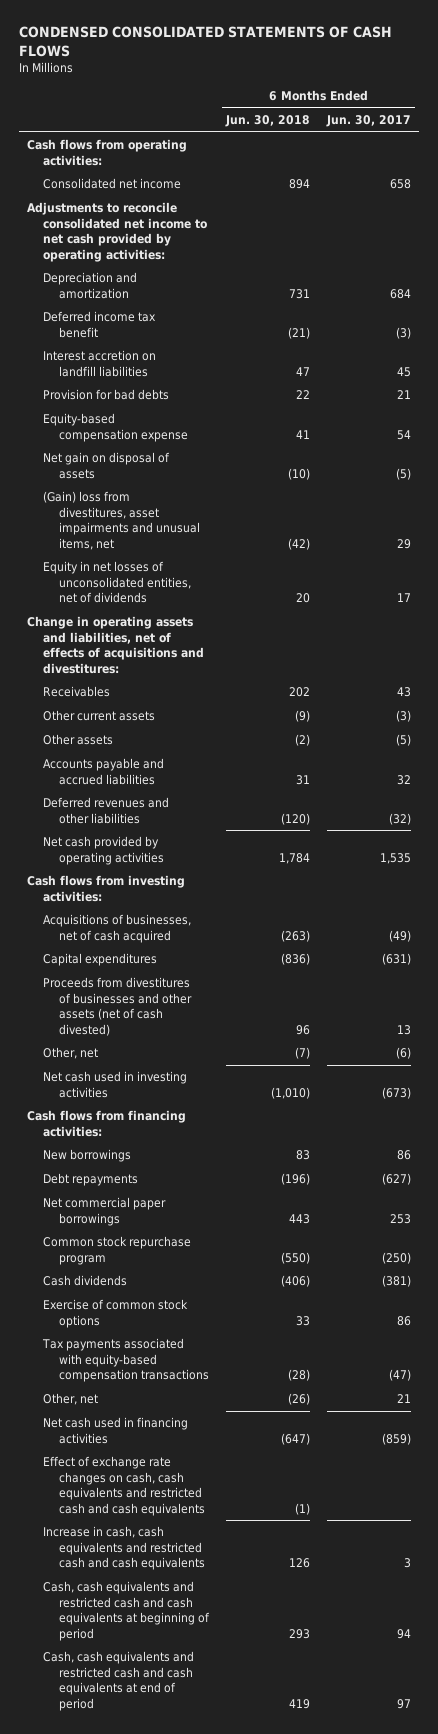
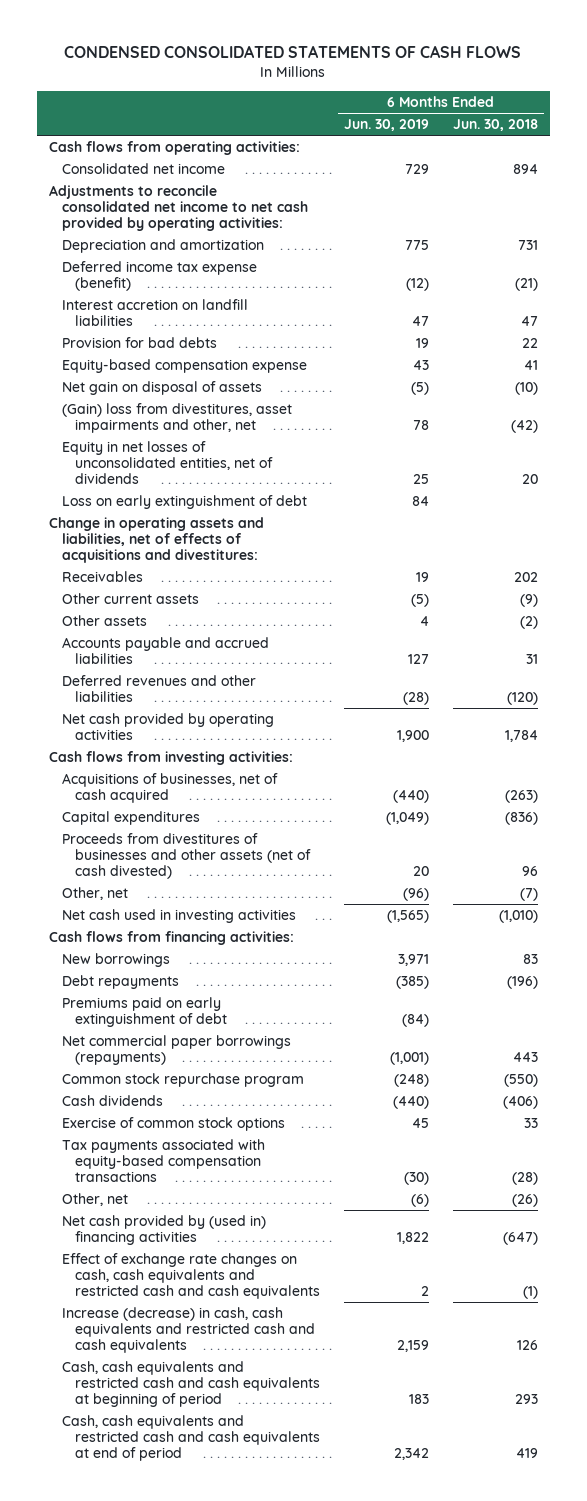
- | 6 Months Ended Jun. 30, 2018 | 6 Months Ended Jun. 30, 2017
+ | 6 Months Ended Jun. 30, 2019 | 6 Months Ended Jun. 30, 2018
- Deferred income tax benefit | (21) | (3)
+ Deferred income tax expense (benefit) | (12) | (21)
- (Gain) loss from divestitures, asset impairments and unusual items, net | (42) | 29
+ (Gain) loss from divestitures, asset impairments and other, net | 78 | (42)
+ Loss on early extinguishment of debt | 84 |
- Net commercial paper borrowings | 443 | 253
+ Premiums paid on early extinguishment of debt | (84) |
+ Net commercial paper borrowings (repayments) | (1,001) | 443
- Net cash used in financing activities | (647) | (859)
+ Net cash provided by (used in) financing activities | 1,822 | (647)
- Increase in cash, cash equivalents and restricted cash and cash equivalents | 126 | 3
+ Increase (decrease) in cash, cash equivalents and restricted cash and cash equivalents | 2,159 | 126

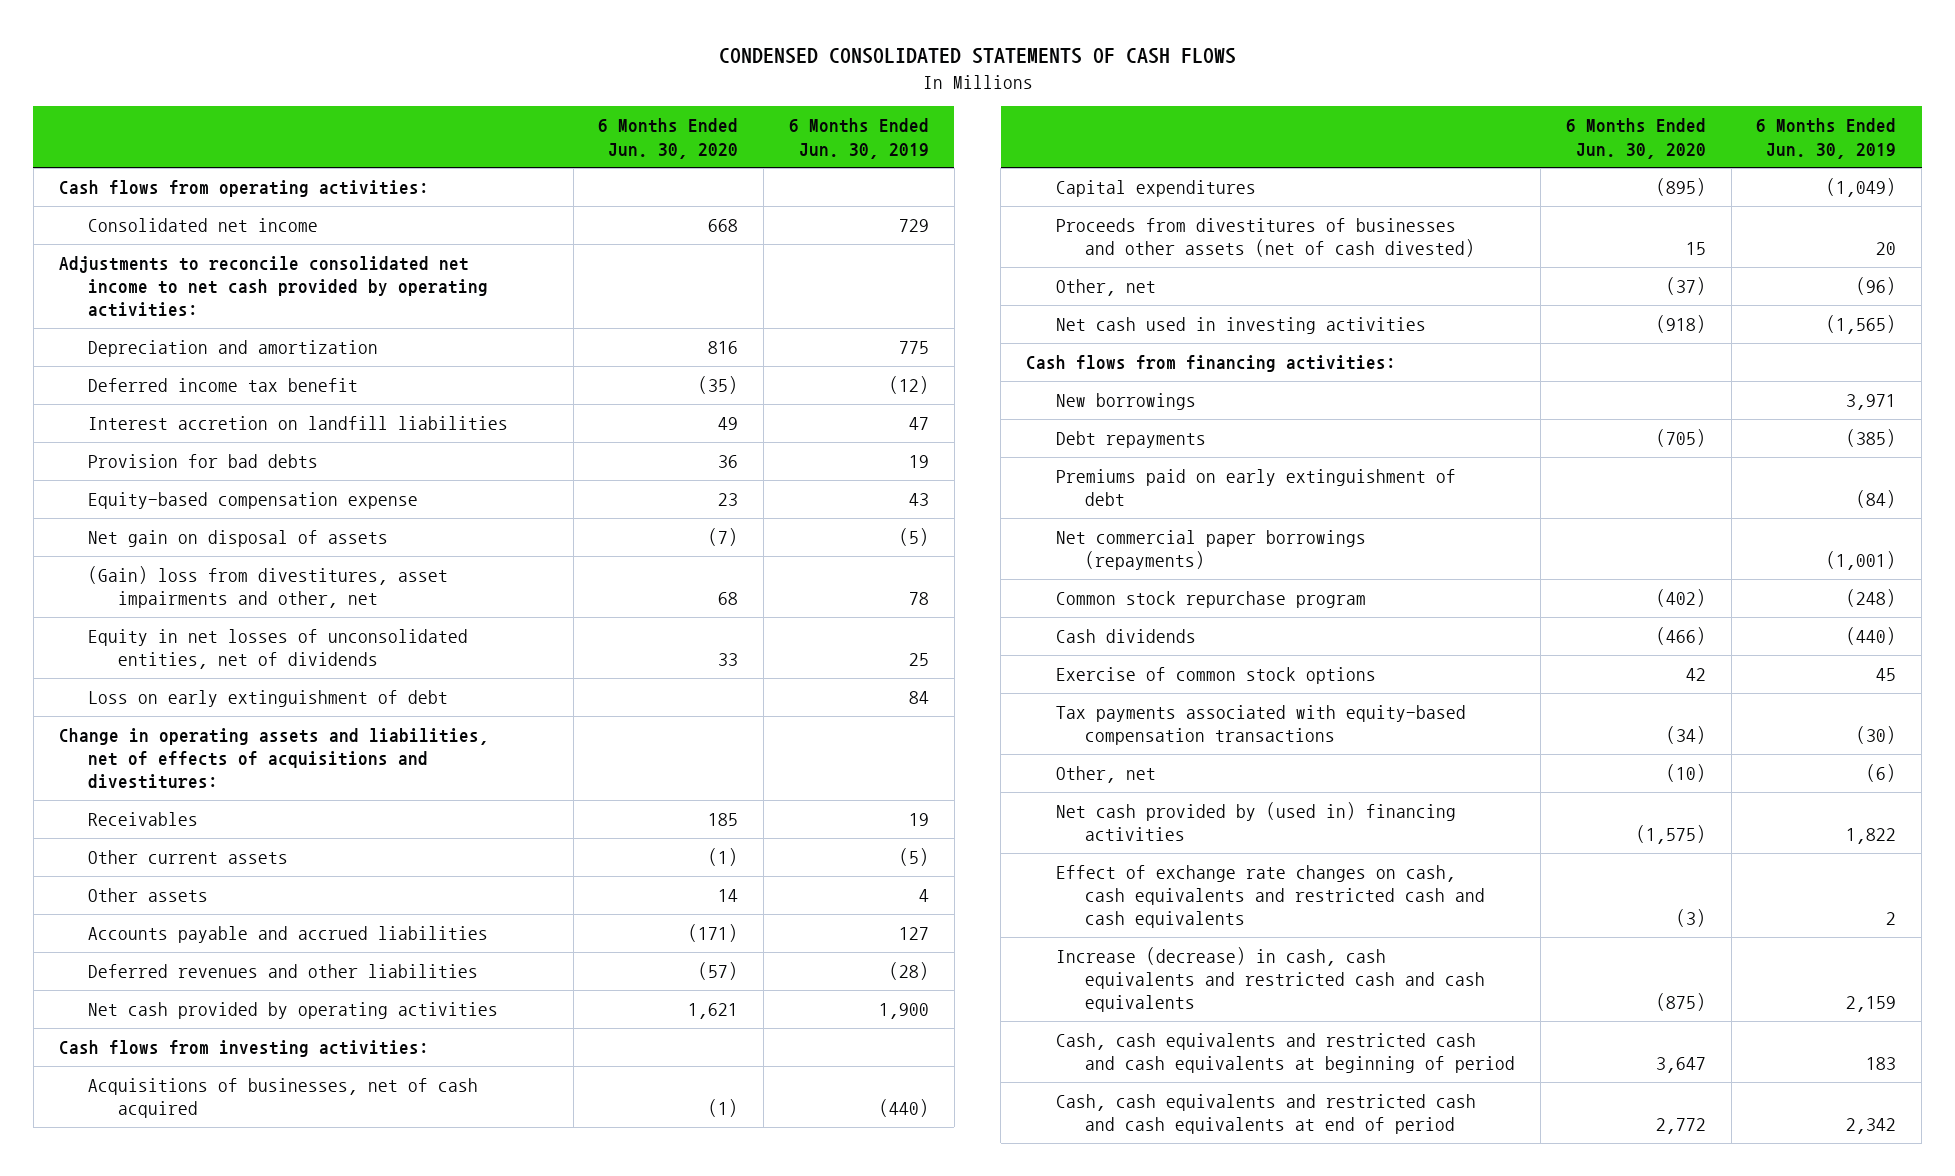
- | 6 Months Ended Jun. 30, 2019 | 6 Months Ended Jun. 30, 2018
+ | 6 Months Ended Jun. 30, 2020 | 6 Months Ended Jun. 30, 2019
- Deferred income tax expense (benefit) | (12) | (21)
+ Deferred income tax benefit | (35) | (12)

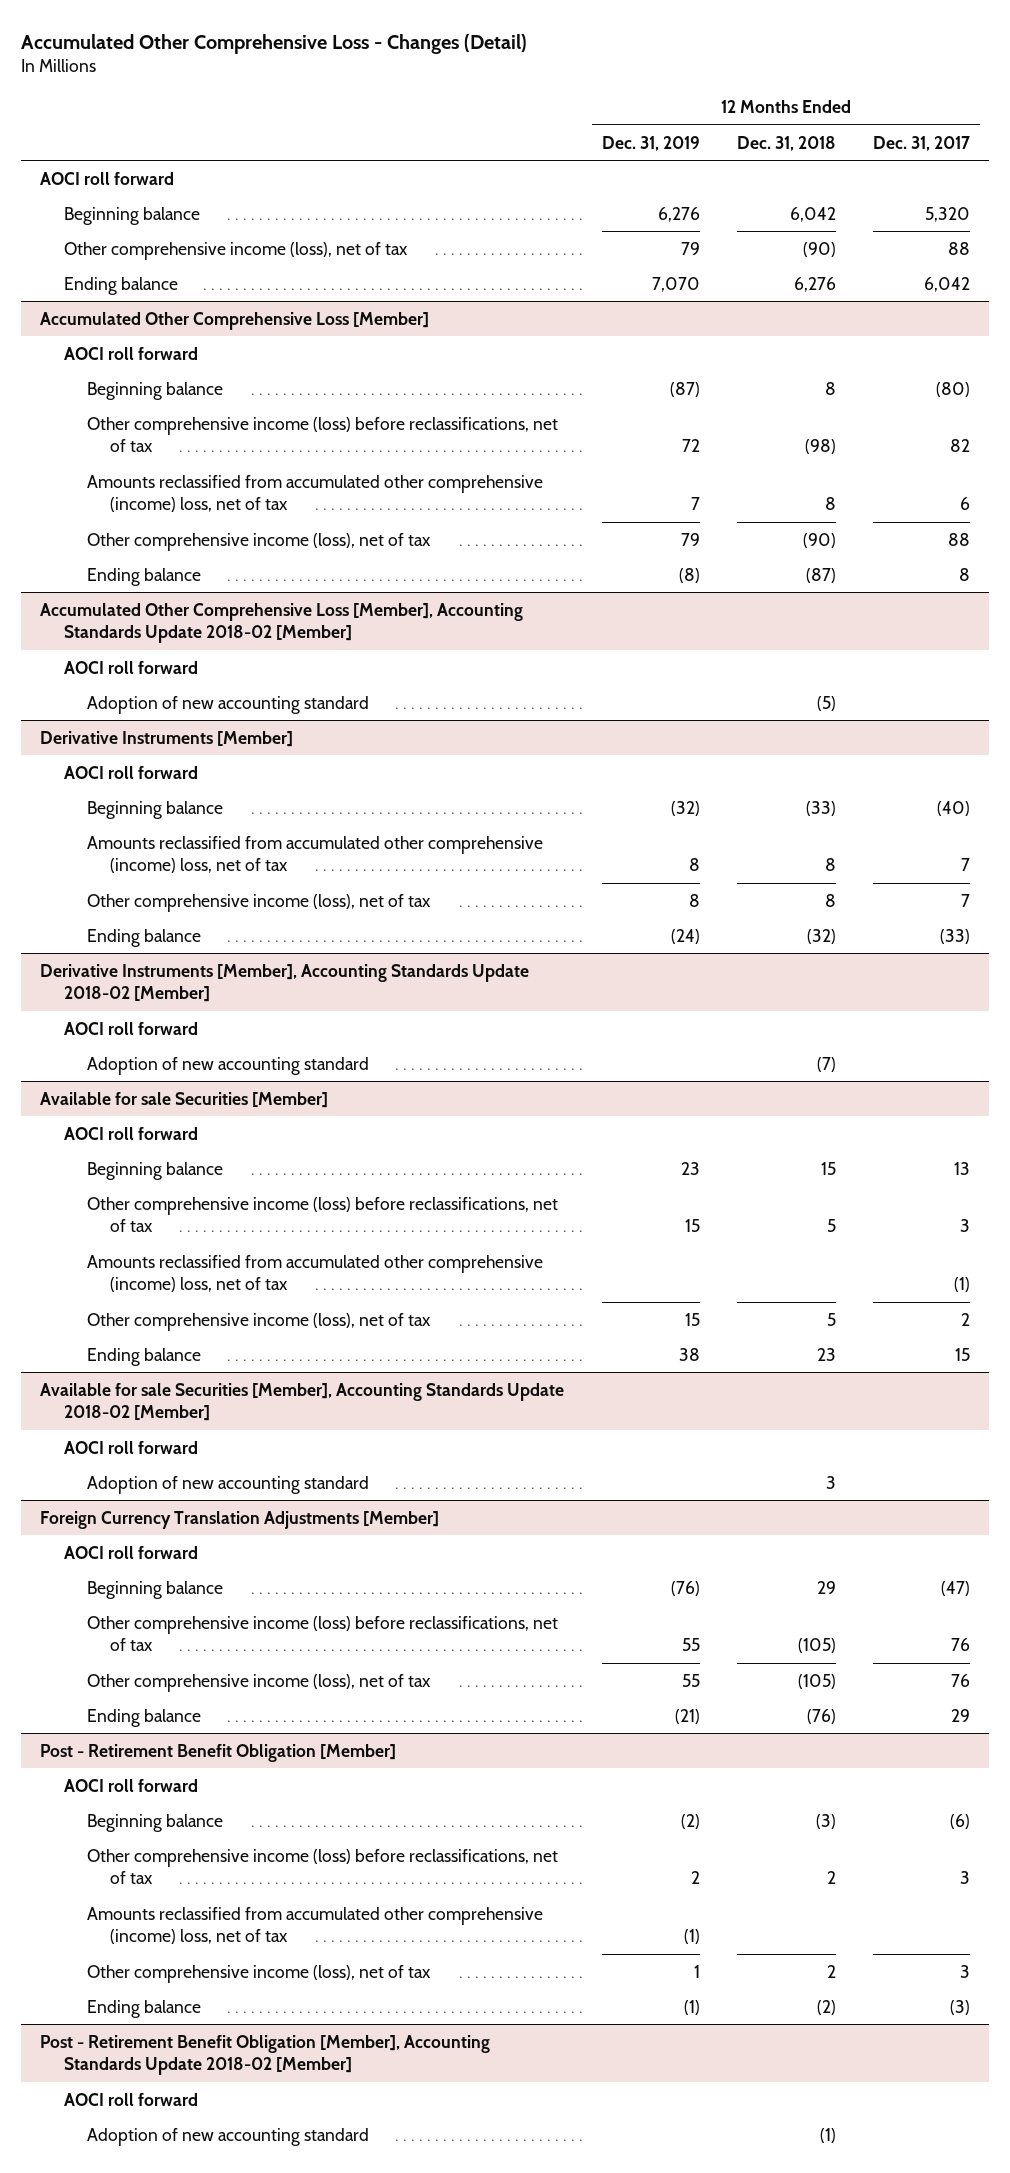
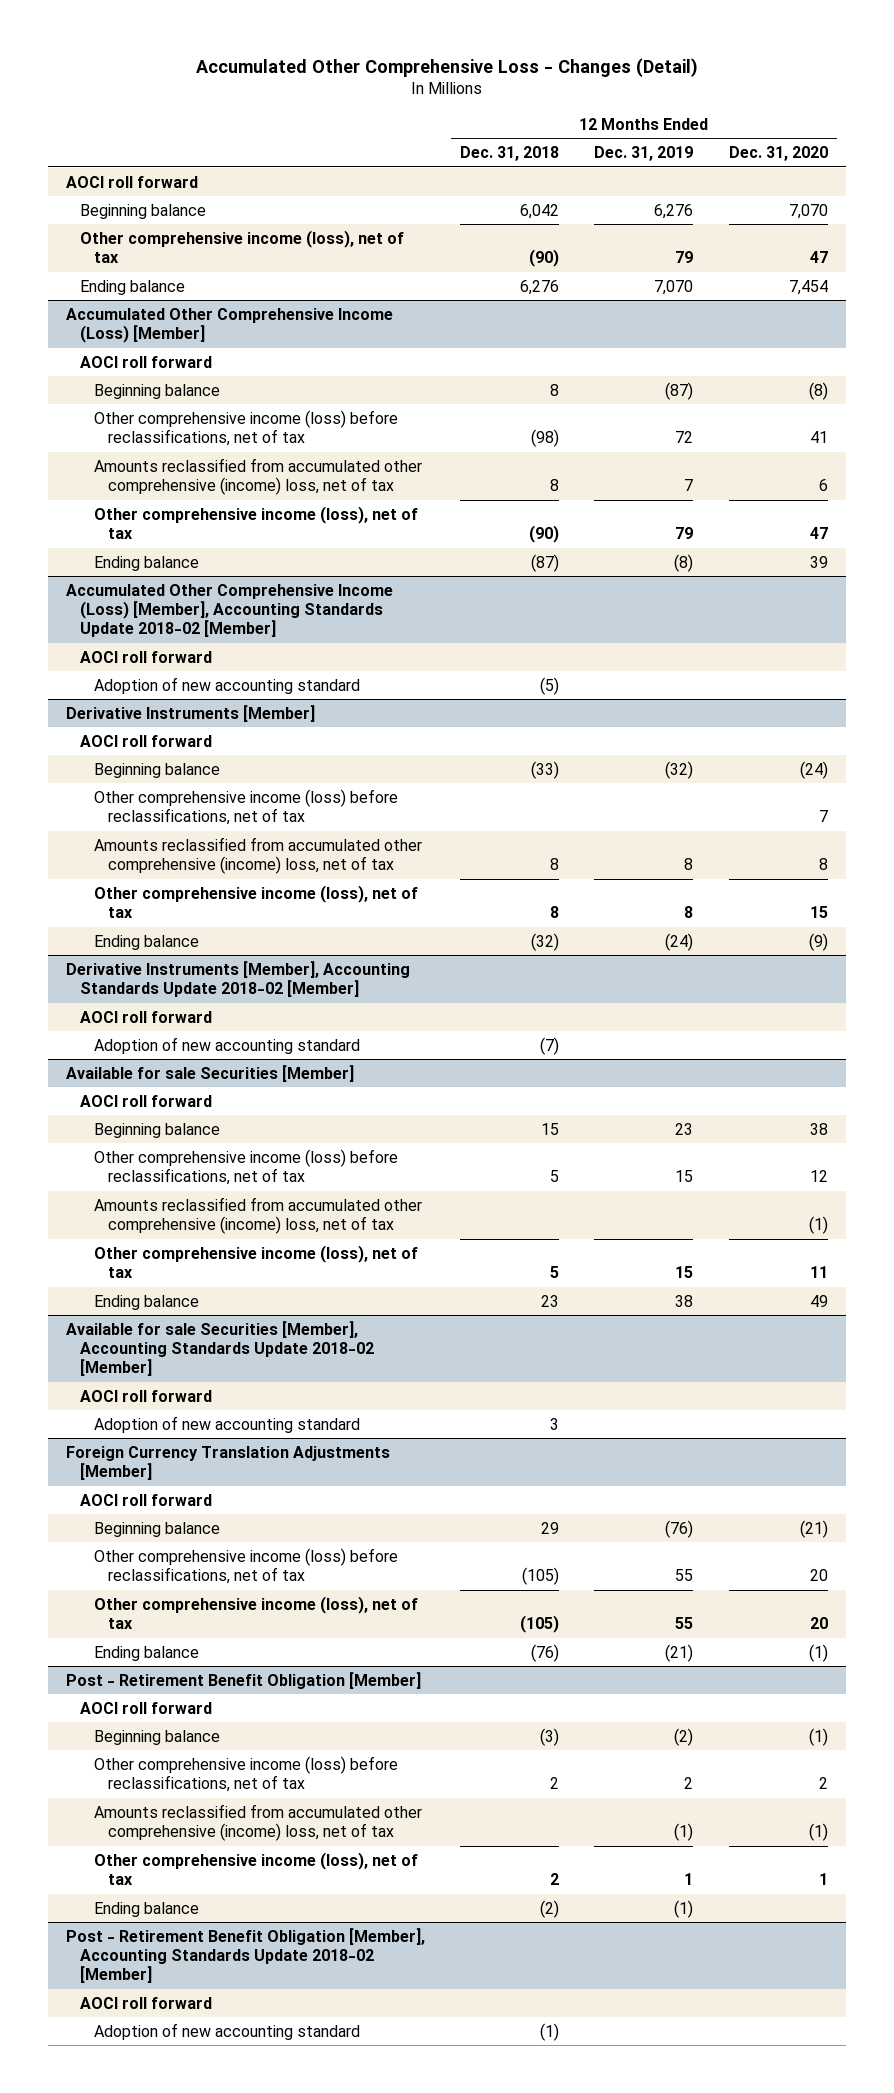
- | 12 Months Ended Dec. 31, 2019 | 12 Months Ended Dec. 31, 2018 | 12 Months Ended Dec. 31, 2017
+ | 12 Months Ended Dec. 31, 2018 | 12 Months Ended Dec. 31, 2019 | 12 Months Ended Dec. 31, 2020
- Accumulated Other Comprehensive Loss [Member]
+ Accumulated Other Comprehensive Income (Loss) [Member]
- Accumulated Other Comprehensive Loss [Member], Accounting Standards Update 2018-02 [Member]
+ Accumulated Other Comprehensive Income (Loss) [Member], Accounting Standards Update 2018-02 [Member]
@ Derivative Instruments [Member]
+ Other comprehensive income (loss) before reclassifications, net of tax | | | 7

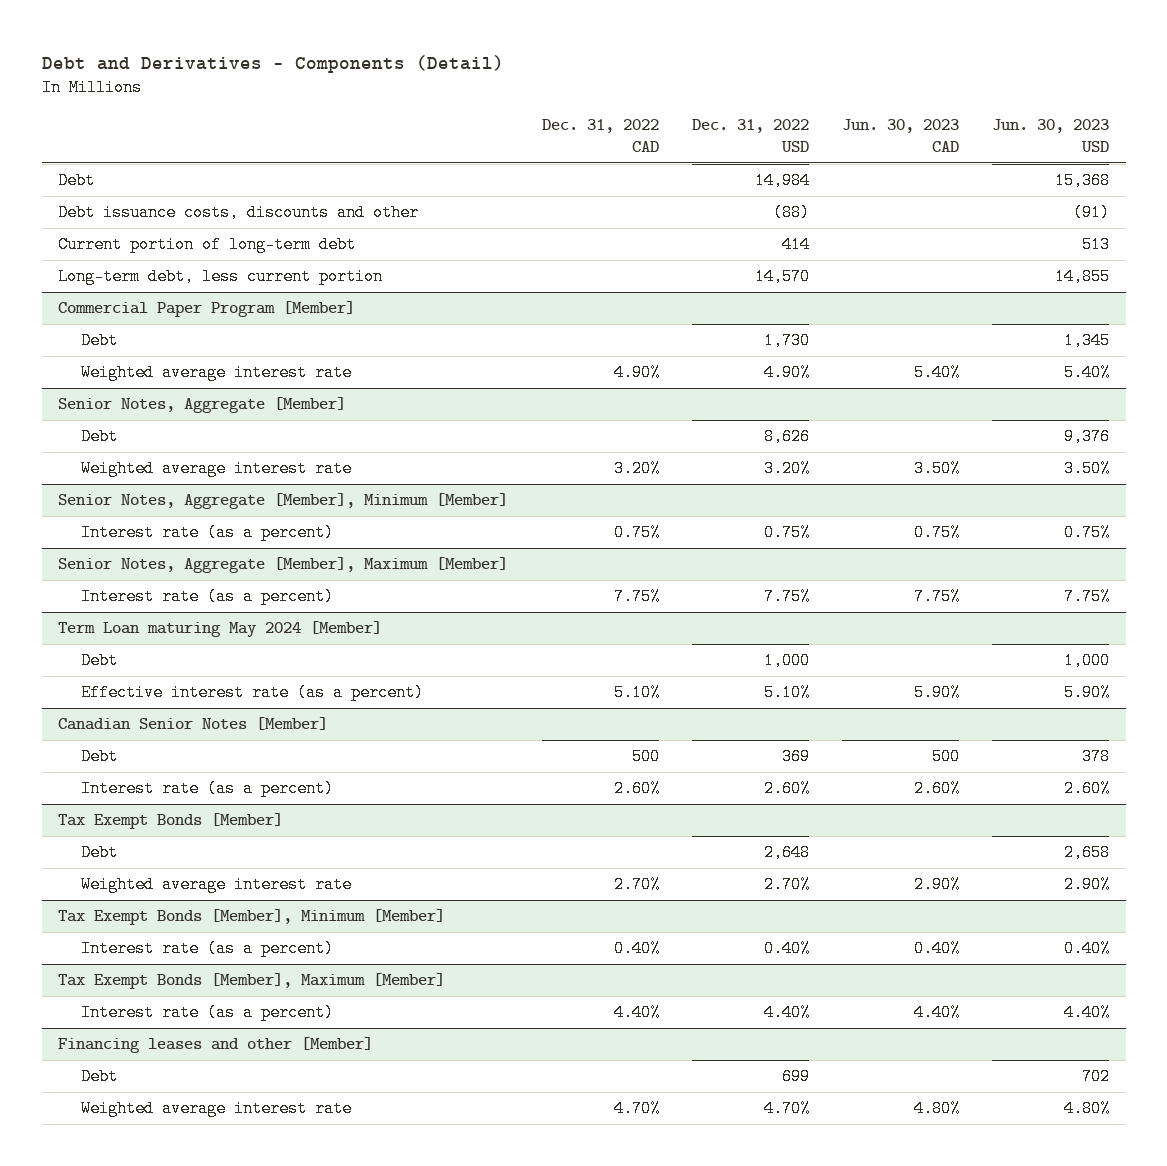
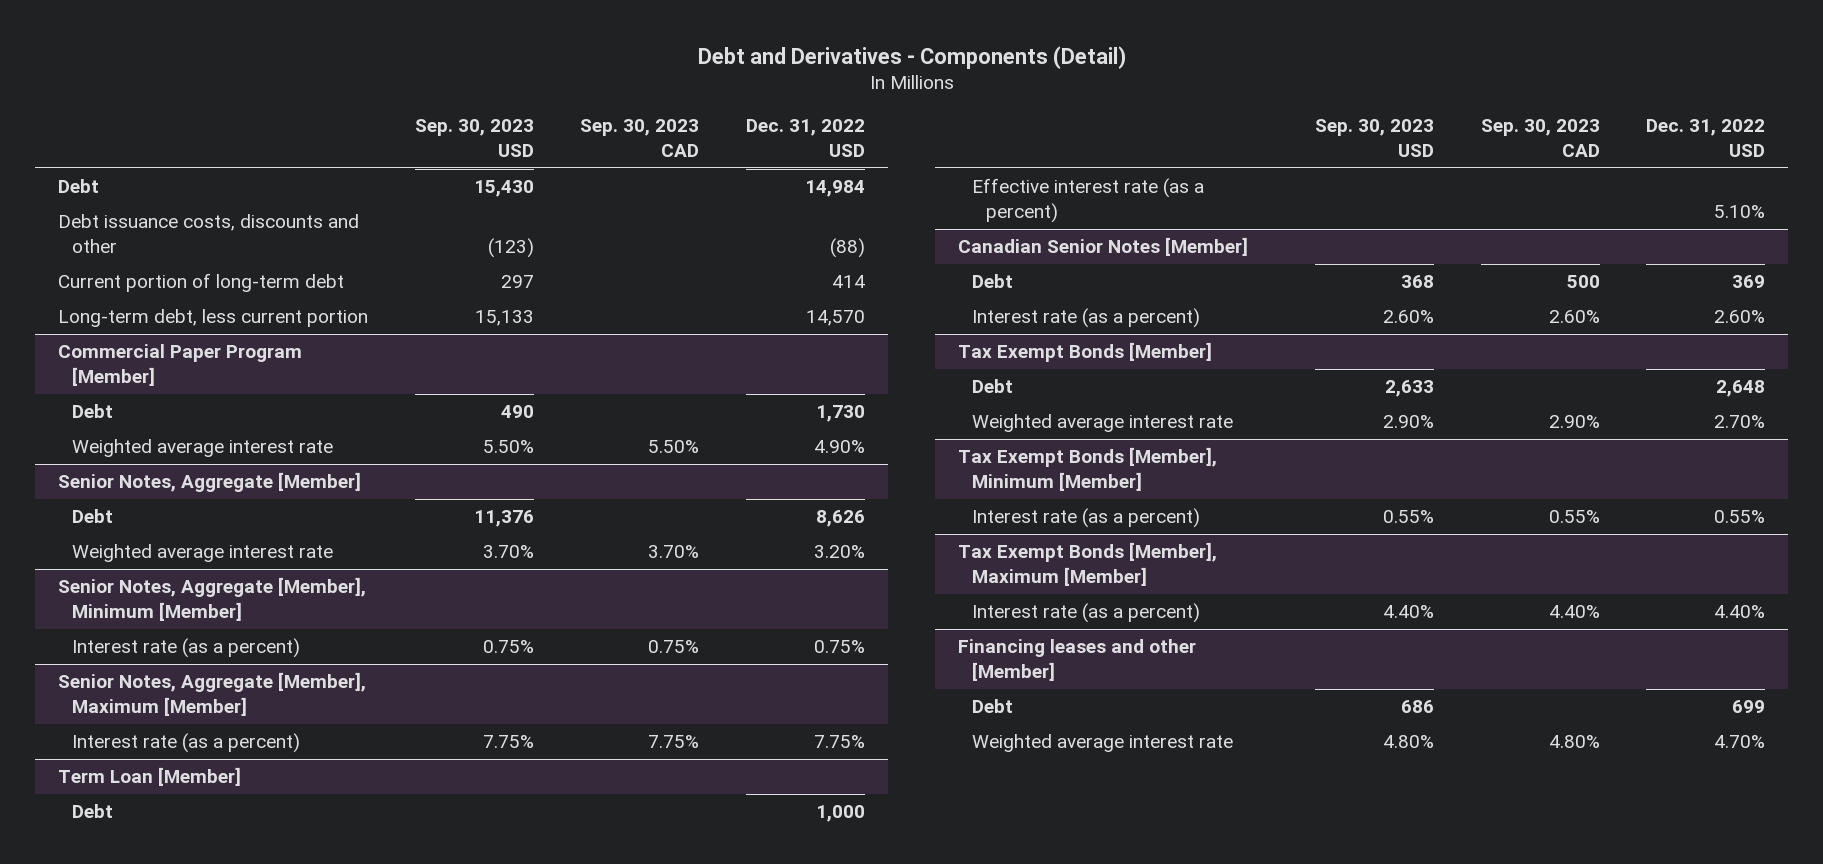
- | Dec. 31, 2022 CAD | Dec. 31, 2022 USD | Jun. 30, 2023 CAD | Jun. 30, 2023 USD
+ | Sep. 30, 2023 USD | Sep. 30, 2023 CAD | Dec. 31, 2022 USD
- Term Loan maturing May 2024 [Member]
+ Term Loan [Member]
@ Tax Exempt Bonds [Member], Minimum [Member]
- Interest rate (as a percent) | 0.40% | 0.40% | 0.40% | 0.40%
+ Interest rate (as a percent) | 0.55% | 0.55% | 0.55%

